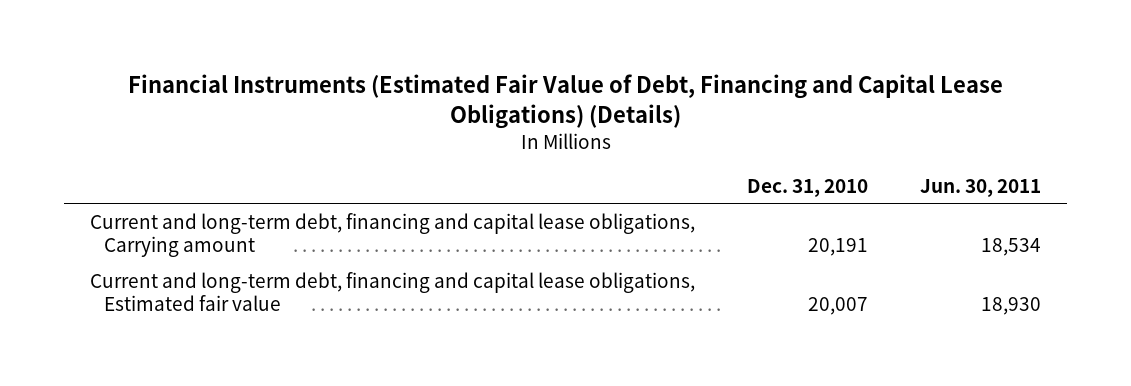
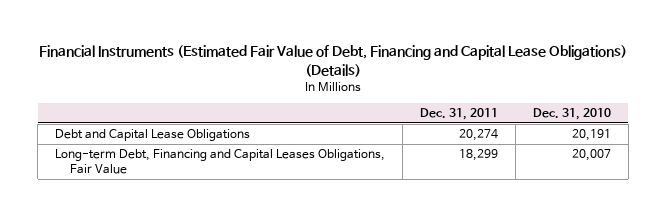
- | Dec. 31, 2010 | Jun. 30, 2011
+ | Dec. 31, 2011 | Dec. 31, 2010
- Current and long-term debt, financing and capital lease obligations, Carrying amount | 20,191 | 18,534
- Current and long-term debt, financing and capital lease obligations, Estimated fair value | 20,007 | 18,930
+ Debt and Capital Lease Obligations | 20,274 | 20,191
+ Long-term Debt, Financing and Capital Leases Obligations, Fair Value | 18,299 | 20,007

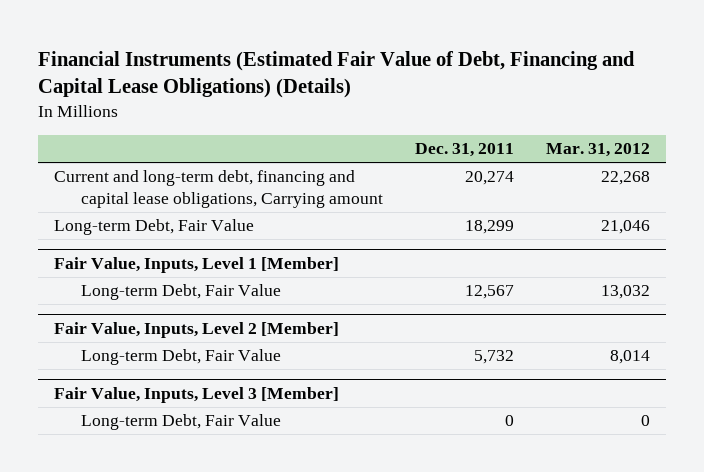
- | Dec. 31, 2011 | Dec. 31, 2010
+ | Dec. 31, 2011 | Mar. 31, 2012
- Debt and Capital Lease Obligations | 20,274 | 20,191
- Long-term Debt, Financing and Capital Leases Obligations, Fair Value | 18,299 | 20,007
+ Current and long-term debt, financing and capital lease obligations, Carrying amount | 20,274 | 22,268
+ Long-term Debt, Fair Value | 18,299 | 21,046
+ Fair Value, Inputs, Level 1 [Member]
+ Long-term Debt, Fair Value | 12,567 | 13,032
+ Fair Value, Inputs, Level 2 [Member]
+ Long-term Debt, Fair Value | 5,732 | 8,014
+ Fair Value, Inputs, Level 3 [Member]
+ Long-term Debt, Fair Value | 0 | 0

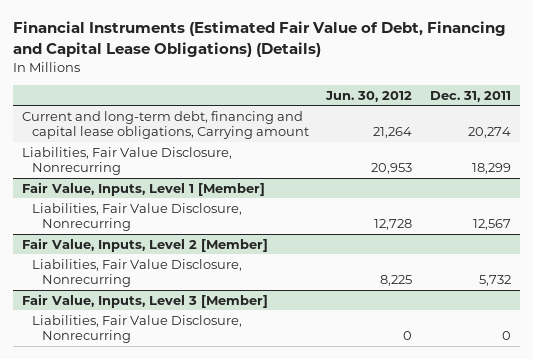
- | Dec. 31, 2011 | Mar. 31, 2012
+ | Jun. 30, 2012 | Dec. 31, 2011
- Long-term Debt, Fair Value | 18,299 | 21,046
+ Liabilities, Fair Value Disclosure, Nonrecurring | 20,953 | 18,299
@ Fair Value, Inputs, Level 1 [Member]
- Long-term Debt, Fair Value | 12,567 | 13,032
+ Liabilities, Fair Value Disclosure, Nonrecurring | 12,728 | 12,567
@ Fair Value, Inputs, Level 2 [Member]
- Long-term Debt, Fair Value | 5,732 | 8,014
+ Liabilities, Fair Value Disclosure, Nonrecurring | 8,225 | 5,732
@ Fair Value, Inputs, Level 3 [Member]
- Long-term Debt, Fair Value | 0 | 0
+ Liabilities, Fair Value Disclosure, Nonrecurring | 0 | 0

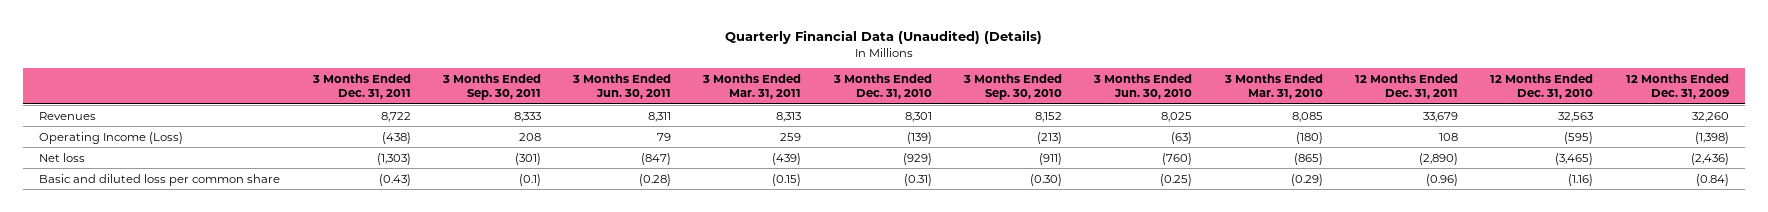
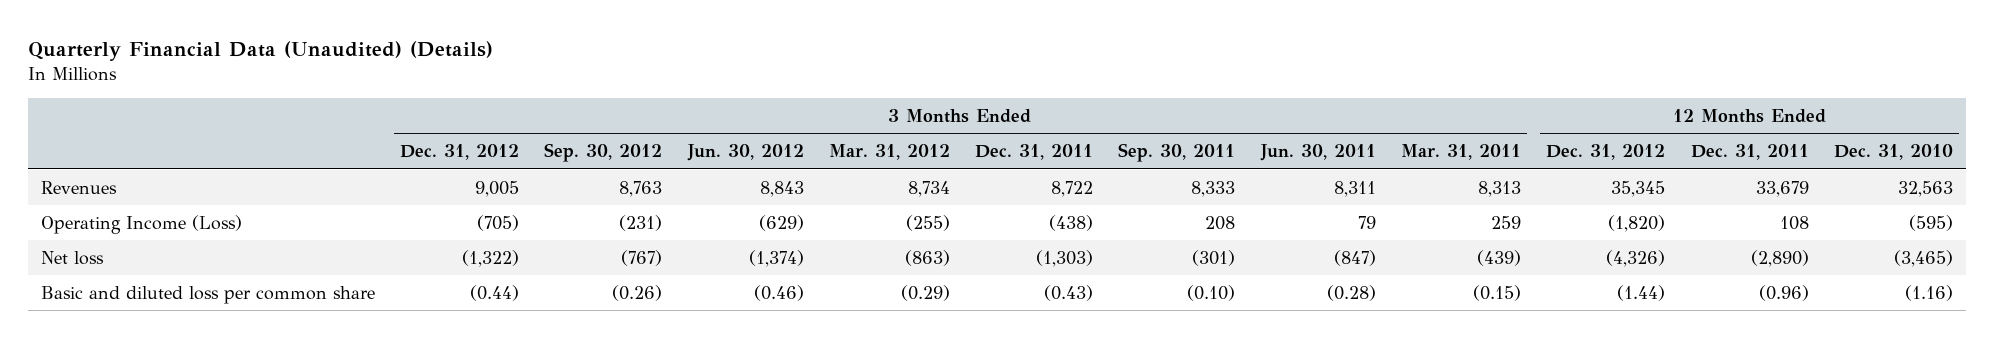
- | 3 Months Ended Dec. 31, 2011 | 3 Months Ended Sep. 30, 2011 | 3 Months Ended Jun. 30, 2011 | 3 Months Ended Mar. 31, 2011 | 3 Months Ended Dec. 31, 2010 | 3 Months Ended Sep. 30, 2010 | 3 Months Ended Jun. 30, 2010 | 3 Months Ended Mar. 31, 2010 | 12 Months Ended Dec. 31, 2011 | 12 Months Ended Dec. 31, 2010 | 12 Months Ended Dec. 31, 2009
+ | 3 Months Ended Dec. 31, 2012 | 3 Months Ended Sep. 30, 2012 | 3 Months Ended Jun. 30, 2012 | 3 Months Ended Mar. 31, 2012 | 3 Months Ended Dec. 31, 2011 | 3 Months Ended Sep. 30, 2011 | 3 Months Ended Jun. 30, 2011 | 3 Months Ended Mar. 31, 2011 | 12 Months Ended Dec. 31, 2012 | 12 Months Ended Dec. 31, 2011 | 12 Months Ended Dec. 31, 2010
- Basic and diluted loss per common share | (0.43) | (0.1) | (0.28) | (0.15) | (0.31) | (0.30) | (0.25) | (0.29) | (0.96) | (1.16) | (0.84)
+ Basic and diluted loss per common share | (0.44) | (0.26) | (0.46) | (0.29) | (0.43) | (0.10) | (0.28) | (0.15) | (1.44) | (0.96) | (1.16)

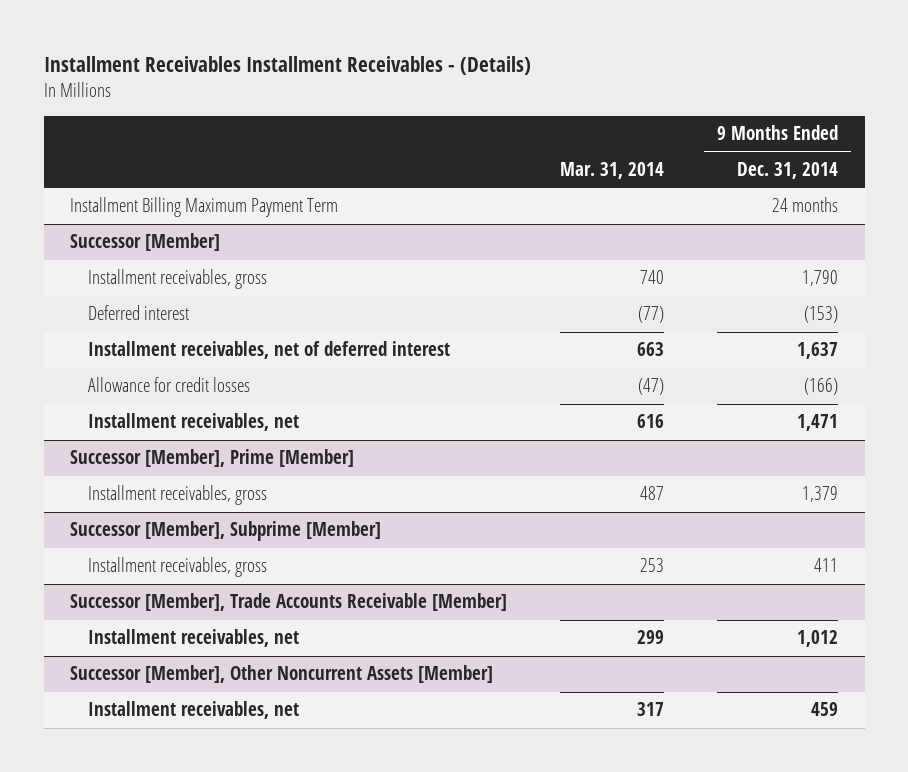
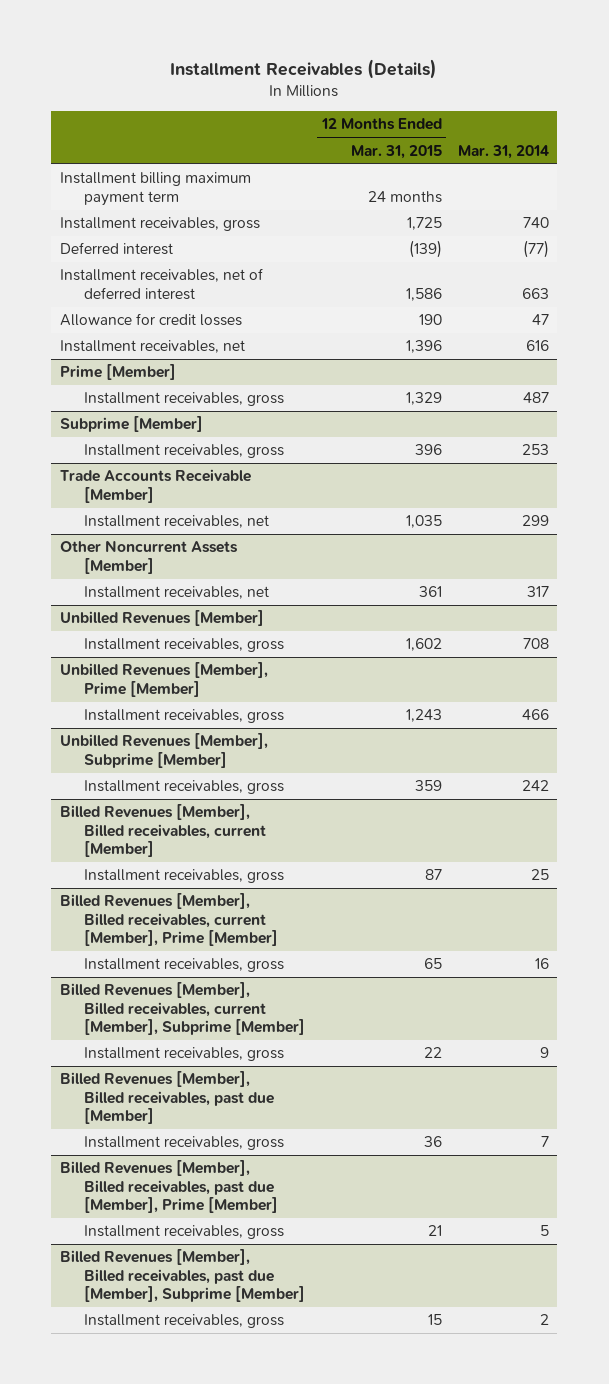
- Installment Receivables Installment Receivables - (Details)
+ Installment Receivables (Details)
- | Mar. 31, 2014 | 9 Months Ended Dec. 31, 2014
+ | 12 Months Ended Mar. 31, 2015 | Mar. 31, 2014
- Installment Billing Maximum Payment Term | | 24 months
- Successor [Member]
+ Installment billing maximum payment term | 24 months |
- Allowance for credit losses | (47) | (166)
+ Allowance for credit losses | 190 | 47
- Successor [Member], Prime [Member]
+ Prime [Member]
- Successor [Member], Subprime [Member]
+ Subprime [Member]
- Successor [Member], Trade Accounts Receivable [Member]
+ Trade Accounts Receivable [Member]
- Successor [Member], Other Noncurrent Assets [Member]
+ Other Noncurrent Assets [Member]
+ Unbilled Revenues [Member]
+ Installment receivables, gross | 1,602 | 708
+ Unbilled Revenues [Member], Prime [Member]
+ Installment receivables, gross | 1,243 | 466
+ Unbilled Revenues [Member], Subprime [Member]
+ Installment receivables, gross | 359 | 242
+ Billed Revenues [Member], Billed receivables, current [Member]
+ Installment receivables, gross | 87 | 25
+ Billed Revenues [Member], Billed receivables, current [Member], Prime [Member]
+ Installment receivables, gross | 65 | 16
+ Billed Revenues [Member], Billed receivables, current [Member], Subprime [Member]
+ Installment receivables, gross | 22 | 9
+ Billed Revenues [Member], Billed receivables, past due [Member]
+ Installment receivables, gross | 36 | 7
+ Billed Revenues [Member], Billed receivables, past due [Member], Prime [Member]
+ Installment receivables, gross | 21 | 5
+ Billed Revenues [Member], Billed receivables, past due [Member], Subprime [Member]
+ Installment receivables, gross | 15 | 2

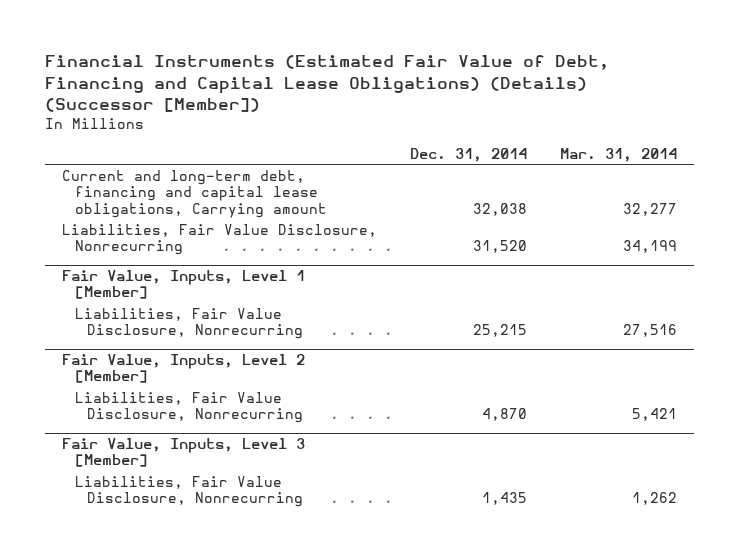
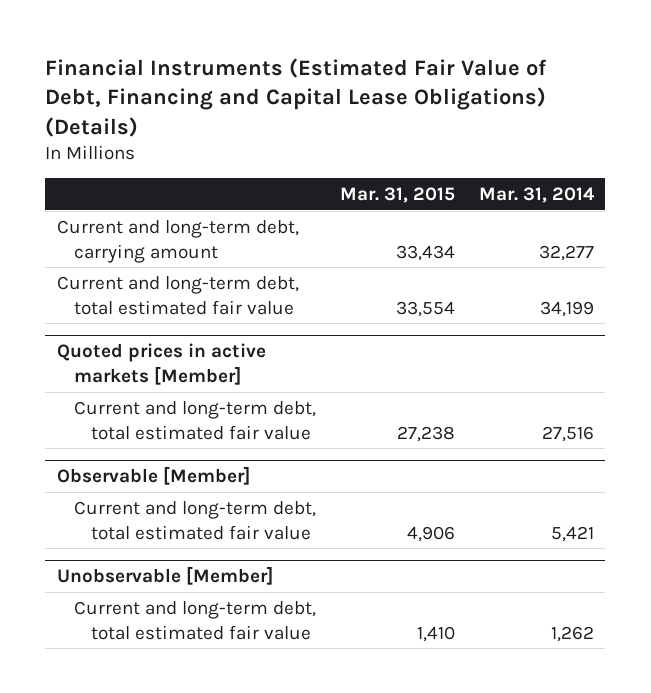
- Financial Instruments (Estimated Fair Value of Debt, Financing and Capital Lease Obligations) (Details) (Successor [Member])
+ Financial Instruments (Estimated Fair Value of Debt, Financing and Capital Lease Obligations) (Details)
- | Dec. 31, 2014 | Mar. 31, 2014
+ | Mar. 31, 2015 | Mar. 31, 2014
- Current and long-term debt, financing and capital lease obligations, Carrying amount | 32,038 | 32,277
- Liabilities, Fair Value Disclosure, Nonrecurring | 31,520 | 34,199
- Fair Value, Inputs, Level 1 [Member]
- Liabilities, Fair Value Disclosure, Nonrecurring | 25,215 | 27,516
- Fair Value, Inputs, Level 2 [Member]
- Liabilities, Fair Value Disclosure, Nonrecurring | 4,870 | 5,421
- Fair Value, Inputs, Level 3 [Member]
- Liabilities, Fair Value Disclosure, Nonrecurring | 1,435 | 1,262
+ Current and long-term debt, carrying amount | 33,434 | 32,277
+ Current and long-term debt, total estimated fair value | 33,554 | 34,199
+ Quoted prices in active markets [Member]
+ Current and long-term debt, total estimated fair value | 27,238 | 27,516
+ Observable [Member]
+ Current and long-term debt, total estimated fair value | 4,906 | 5,421
+ Unobservable [Member]
+ Current and long-term debt, total estimated fair value | 1,410 | 1,262

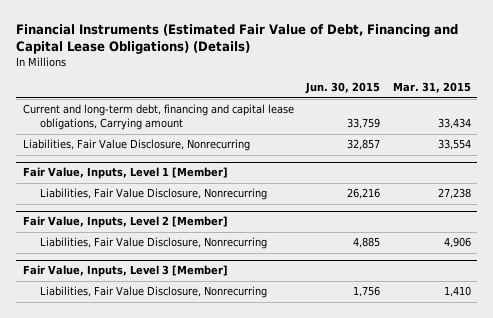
- | Mar. 31, 2015 | Mar. 31, 2014
+ | Jun. 30, 2015 | Mar. 31, 2015
- Current and long-term debt, carrying amount | 33,434 | 32,277
- Current and long-term debt, total estimated fair value | 33,554 | 34,199
- Quoted prices in active markets [Member]
- Current and long-term debt, total estimated fair value | 27,238 | 27,516
- Observable [Member]
- Current and long-term debt, total estimated fair value | 4,906 | 5,421
- Unobservable [Member]
- Current and long-term debt, total estimated fair value | 1,410 | 1,262
+ Current and long-term debt, financing and capital lease obligations, Carrying amount | 33,759 | 33,434
+ Liabilities, Fair Value Disclosure, Nonrecurring | 32,857 | 33,554
+ Fair Value, Inputs, Level 1 [Member]
+ Liabilities, Fair Value Disclosure, Nonrecurring | 26,216 | 27,238
+ Fair Value, Inputs, Level 2 [Member]
+ Liabilities, Fair Value Disclosure, Nonrecurring | 4,885 | 4,906
+ Fair Value, Inputs, Level 3 [Member]
+ Liabilities, Fair Value Disclosure, Nonrecurring | 1,756 | 1,410

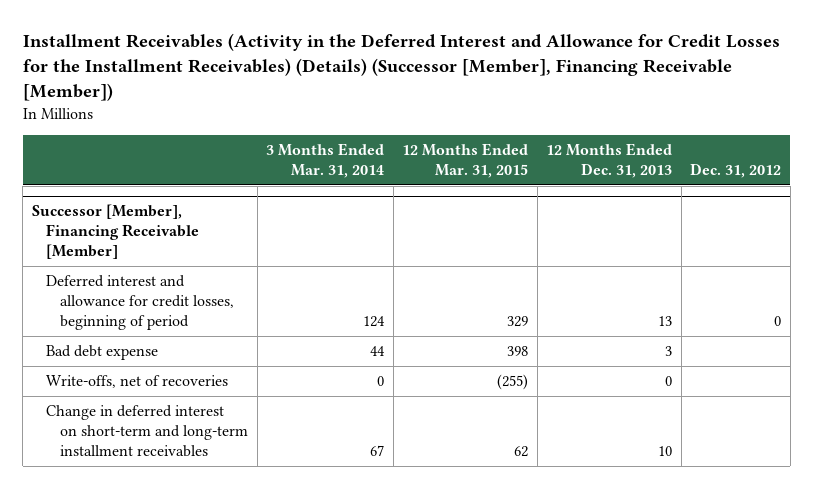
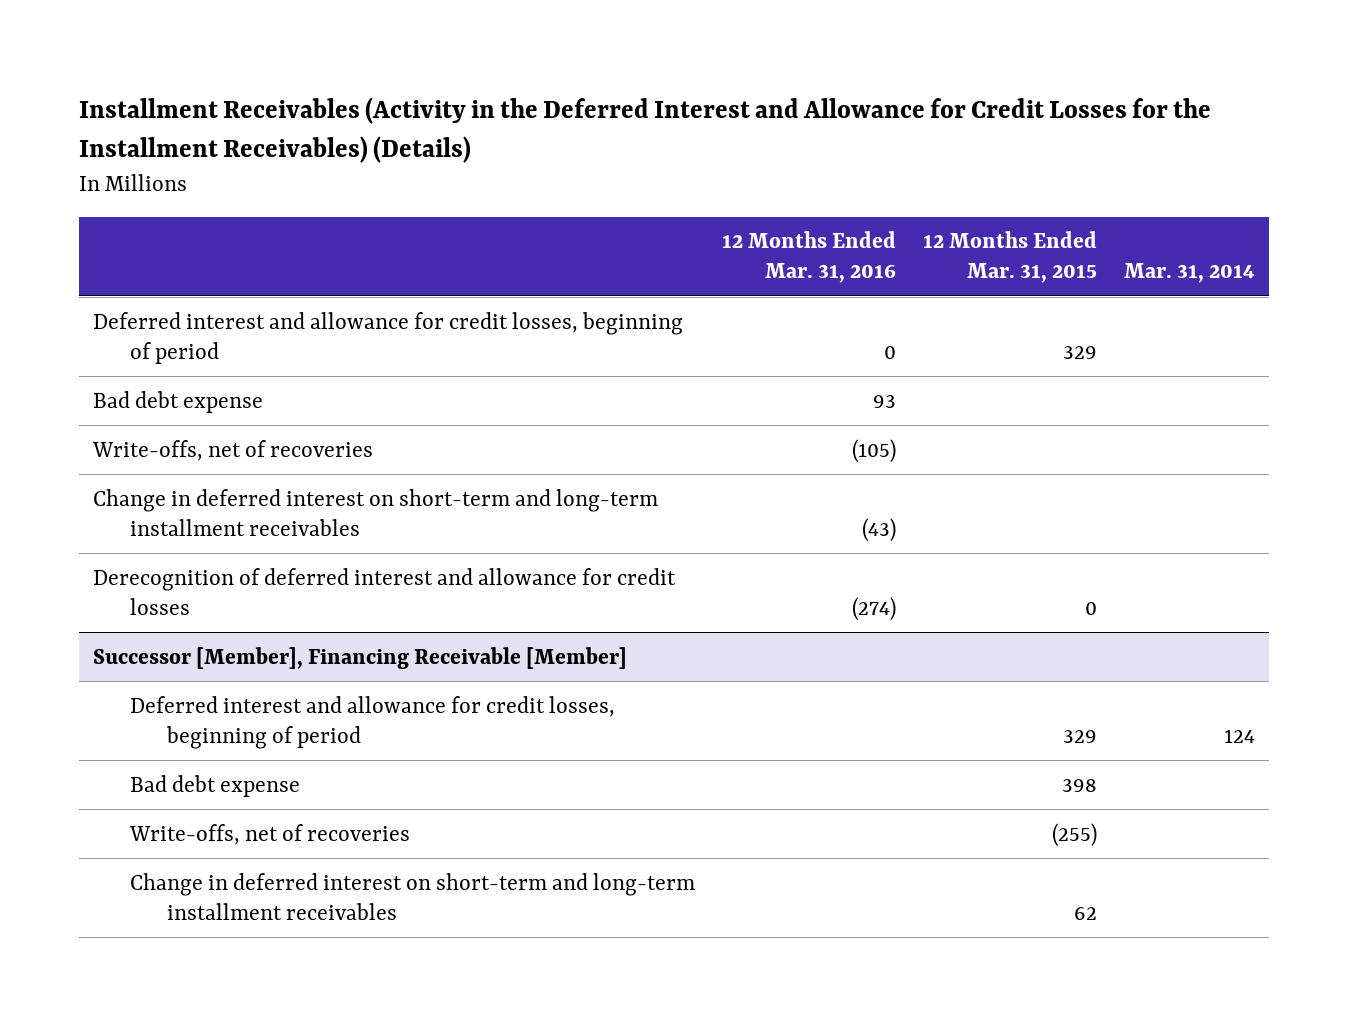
- Installment Receivables (Activity in the Deferred Interest and Allowance for Credit Losses for the Installment Receivables) (Details) (Successor [Member], Financing Receivable [Member])
+ Installment Receivables (Activity in the Deferred Interest and Allowance for Credit Losses for the Installment Receivables) (Details)
- | 3 Months Ended Mar. 31, 2014 | 12 Months Ended Mar. 31, 2015 | 12 Months Ended Dec. 31, 2013 | Dec. 31, 2012
+ | 12 Months Ended Mar. 31, 2016 | 12 Months Ended Mar. 31, 2015 | Mar. 31, 2014
+ Deferred interest and allowance for credit losses, beginning of period | 0 | 329 |
+ Bad debt expense | 93 | |
+ Write-offs, net of recoveries | (105) | |
+ Change in deferred interest on short-term and long-term installment receivables | (43) | |
+ Derecognition of deferred interest and allowance for credit losses | (274) | 0 |

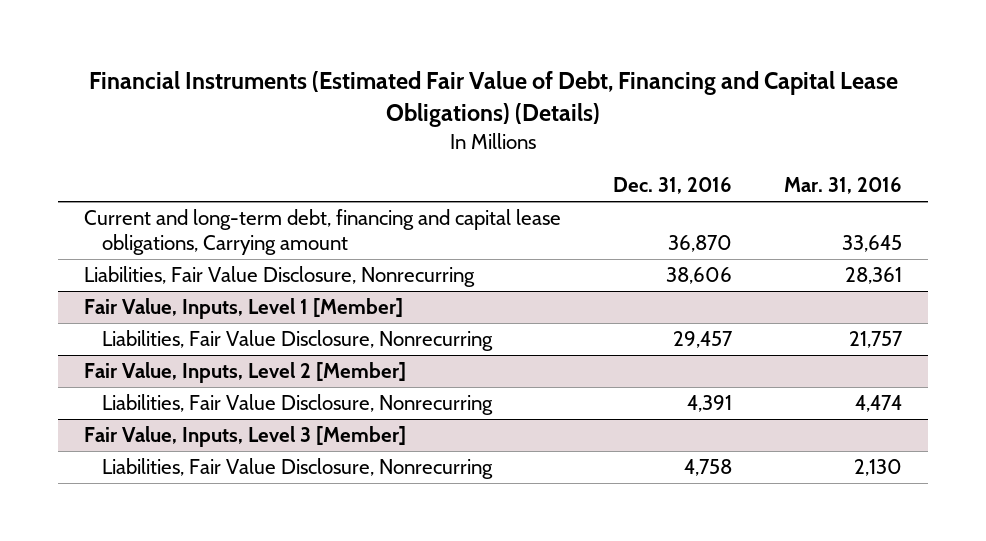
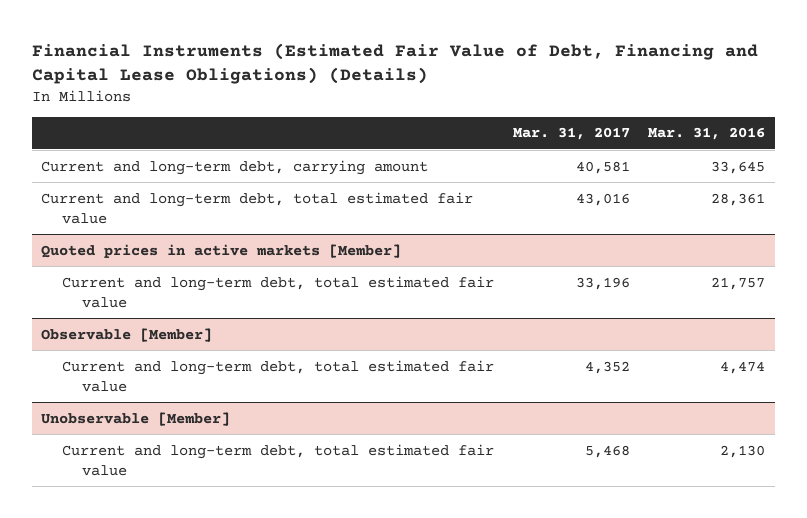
- | Dec. 31, 2016 | Mar. 31, 2016
+ | Mar. 31, 2017 | Mar. 31, 2016
- Current and long-term debt, financing and capital lease obligations, Carrying amount | 36,870 | 33,645
- Liabilities, Fair Value Disclosure, Nonrecurring | 38,606 | 28,361
- Fair Value, Inputs, Level 1 [Member]
- Liabilities, Fair Value Disclosure, Nonrecurring | 29,457 | 21,757
- Fair Value, Inputs, Level 2 [Member]
- Liabilities, Fair Value Disclosure, Nonrecurring | 4,391 | 4,474
- Fair Value, Inputs, Level 3 [Member]
- Liabilities, Fair Value Disclosure, Nonrecurring | 4,758 | 2,130
+ Current and long-term debt, carrying amount | 40,581 | 33,645
+ Current and long-term debt, total estimated fair value | 43,016 | 28,361
+ Quoted prices in active markets [Member]
+ Current and long-term debt, total estimated fair value | 33,196 | 21,757
+ Observable [Member]
+ Current and long-term debt, total estimated fair value | 4,352 | 4,474
+ Unobservable [Member]
+ Current and long-term debt, total estimated fair value | 5,468 | 2,130

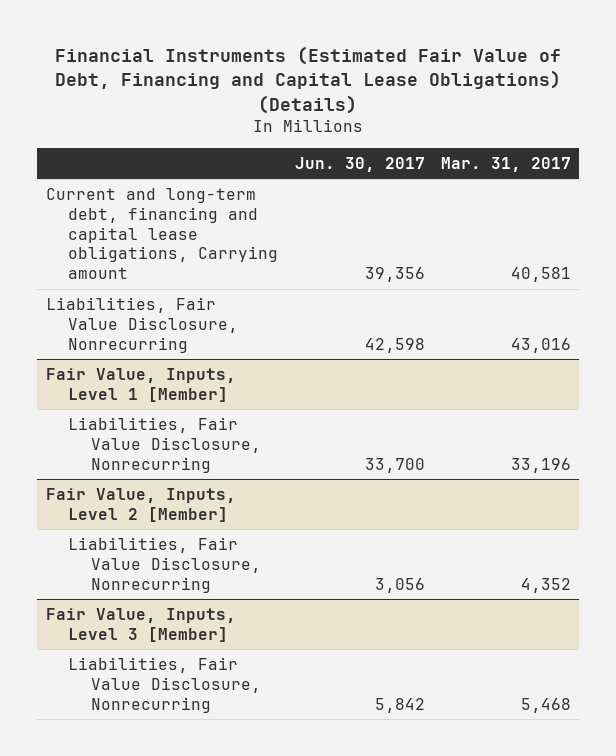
- | Mar. 31, 2017 | Mar. 31, 2016
+ | Jun. 30, 2017 | Mar. 31, 2017
- Current and long-term debt, carrying amount | 40,581 | 33,645
- Current and long-term debt, total estimated fair value | 43,016 | 28,361
- Quoted prices in active markets [Member]
- Current and long-term debt, total estimated fair value | 33,196 | 21,757
- Observable [Member]
- Current and long-term debt, total estimated fair value | 4,352 | 4,474
- Unobservable [Member]
- Current and long-term debt, total estimated fair value | 5,468 | 2,130
+ Current and long-term debt, financing and capital lease obligations, Carrying amount | 39,356 | 40,581
+ Liabilities, Fair Value Disclosure, Nonrecurring | 42,598 | 43,016
+ Fair Value, Inputs, Level 1 [Member]
+ Liabilities, Fair Value Disclosure, Nonrecurring | 33,700 | 33,196
+ Fair Value, Inputs, Level 2 [Member]
+ Liabilities, Fair Value Disclosure, Nonrecurring | 3,056 | 4,352
+ Fair Value, Inputs, Level 3 [Member]
+ Liabilities, Fair Value Disclosure, Nonrecurring | 5,842 | 5,468

